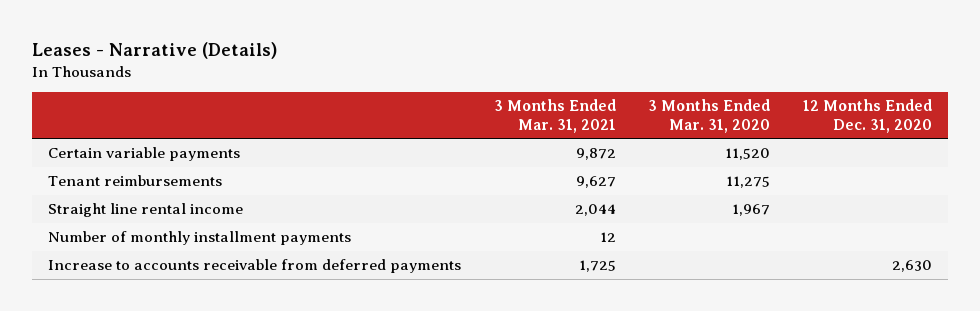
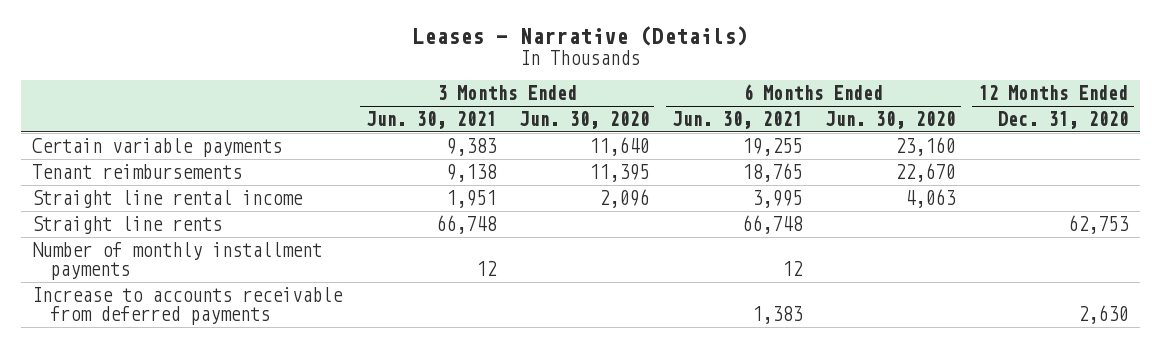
- | 3 Months Ended Mar. 31, 2021 | 3 Months Ended Mar. 31, 2020 | 12 Months Ended Dec. 31, 2020
+ | 3 Months Ended Jun. 30, 2021 | 3 Months Ended Jun. 30, 2020 | 6 Months Ended Jun. 30, 2021 | 6 Months Ended Jun. 30, 2020 | 12 Months Ended Dec. 31, 2020
+ Straight line rents | 66,748 | | 66,748 | | 62,753

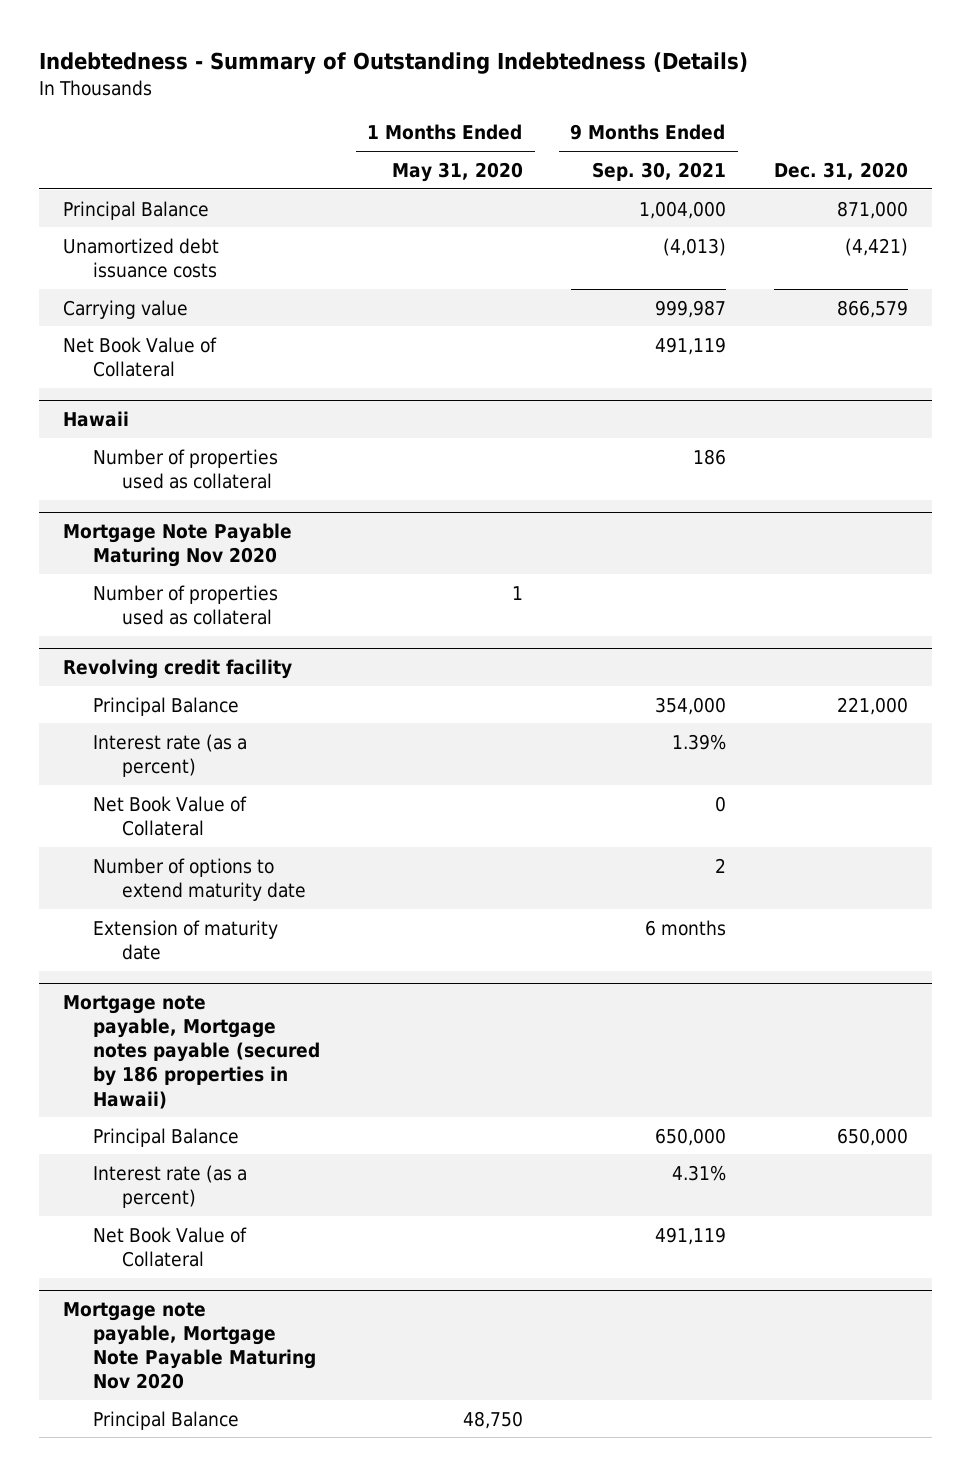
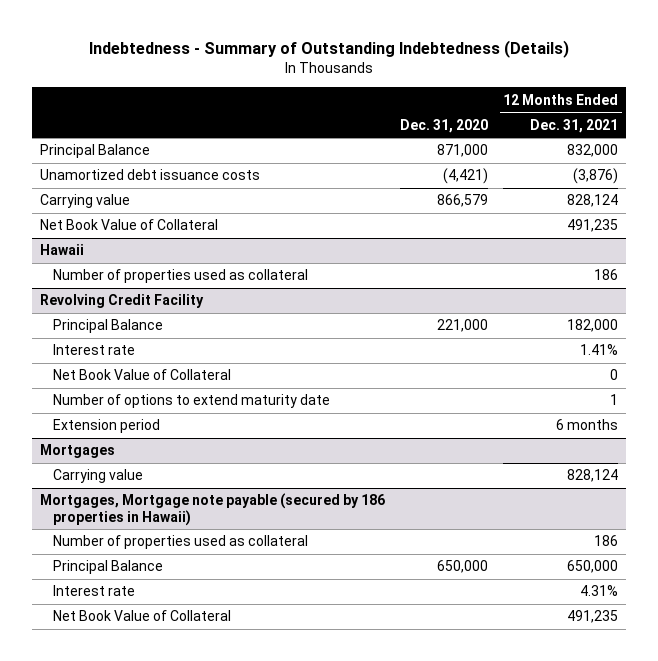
- | 1 Months Ended May 31, 2020 | 9 Months Ended Sep. 30, 2021 | Dec. 31, 2020
+ | Dec. 31, 2020 | 12 Months Ended Dec. 31, 2021
- Mortgage Note Payable Maturing Nov 2020
- Number of properties used as collateral | 1 | |
- Revolving credit facility
+ Revolving Credit Facility
- Interest rate (as a percent) | | 1.39% |
+ Interest rate | | 1.41%
- Extension of maturity date | | 6 months |
- Mortgage note payable, Mortgage notes payable (secured by 186 properties in Hawaii)
+ Extension period | | 6 months
+ Mortgages
+ Carrying value | | 828,124
+ Mortgages, Mortgage note payable (secured by 186 properties in Hawaii)
+ Number of properties used as collateral | | 186
- Interest rate (as a percent) | | 4.31% |
+ Interest rate | | 4.31%
- Mortgage note payable, Mortgage Note Payable Maturing Nov 2020
- Principal Balance | 48,750 | |

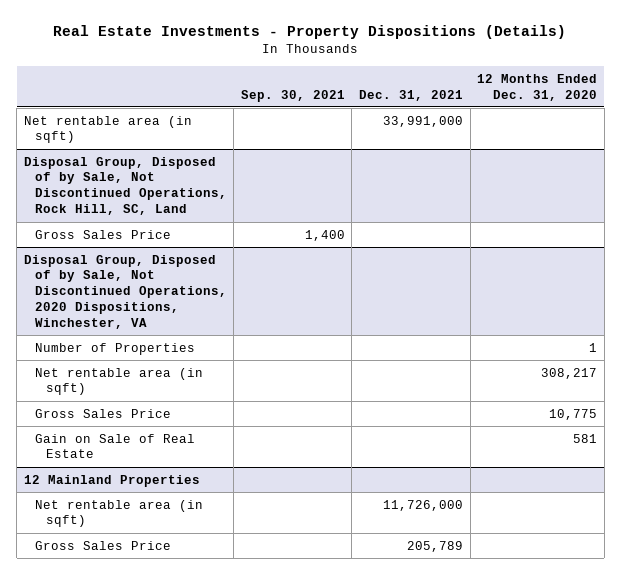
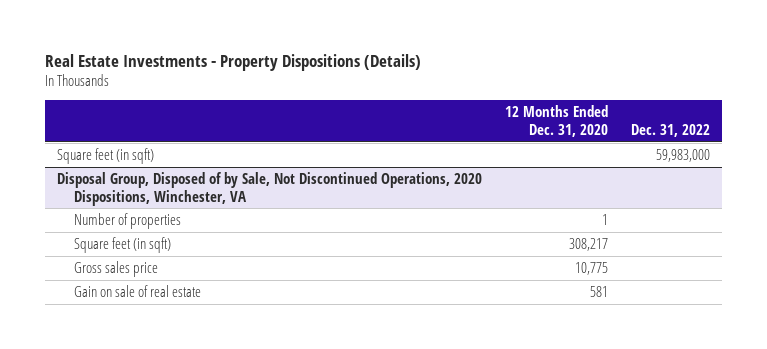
- | Sep. 30, 2021 | Dec. 31, 2021 | 12 Months Ended Dec. 31, 2020
+ | 12 Months Ended Dec. 31, 2020 | Dec. 31, 2022
- Net rentable area (in sqft) | | 33,991,000 |
- Disposal Group, Disposed of by Sale, Not Discontinued Operations, Rock Hill, SC, Land
- Gross Sales Price | 1,400 | |
+ Square feet (in sqft) | | 59,983,000
@ Disposal Group, Disposed of by Sale, Not Discontinued Operations, 2020 Dispositions, Winchester, VA
- Number of Properties | | | 1
- Net rentable area (in sqft) | | | 308,217
- Gross Sales Price | | | 10,775
- Gain on Sale of Real Estate | | | 581
- 12 Mainland Properties
- Net rentable area (in sqft) | | 11,726,000 |
- Gross Sales Price | | 205,789 |
@ Disposal Group, Disposed of by Sale, Not Discontinued Operations, 2020 Dispositions, Winchester, VA
+ Number of properties | 1 |
+ Square feet (in sqft) | 308,217 |
+ Gross sales price | 10,775 |
+ Gain on sale of real estate | 581 |

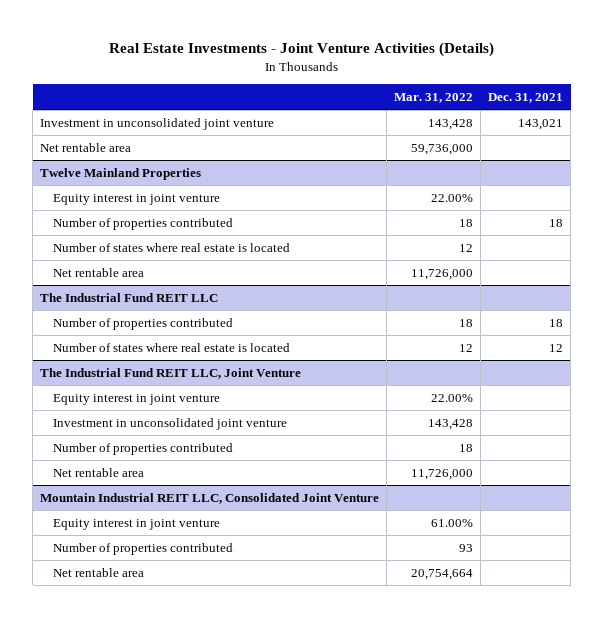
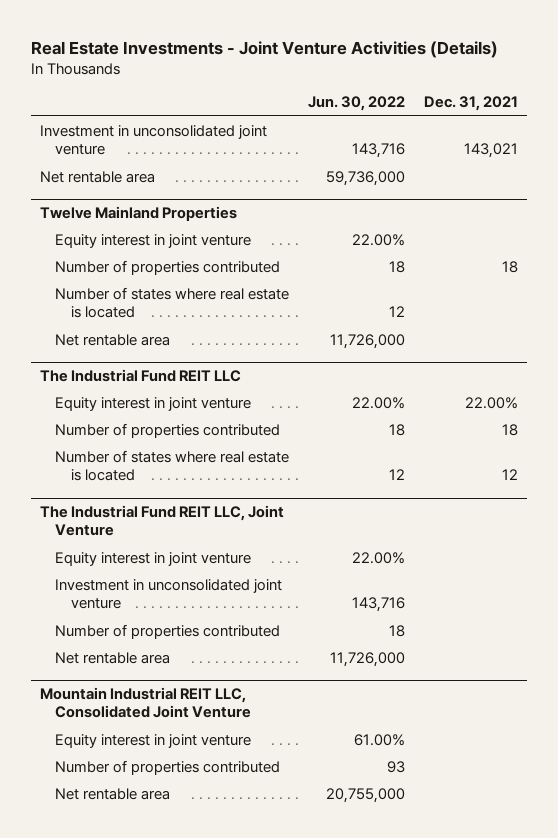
- | Mar. 31, 2022 | Dec. 31, 2021
+ | Jun. 30, 2022 | Dec. 31, 2021
@ The Industrial Fund REIT LLC
+ Equity interest in joint venture | 22.00% | 22.00%

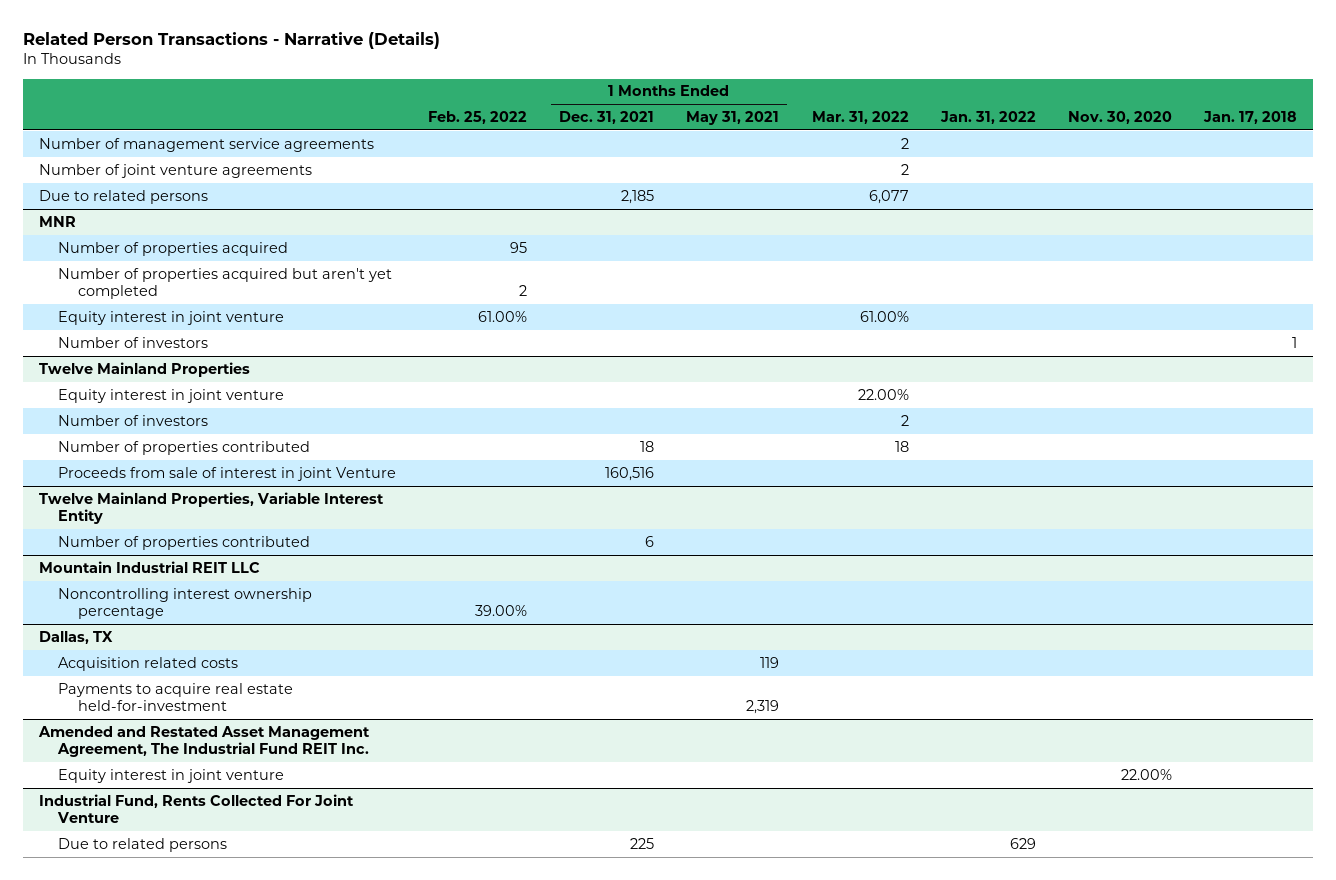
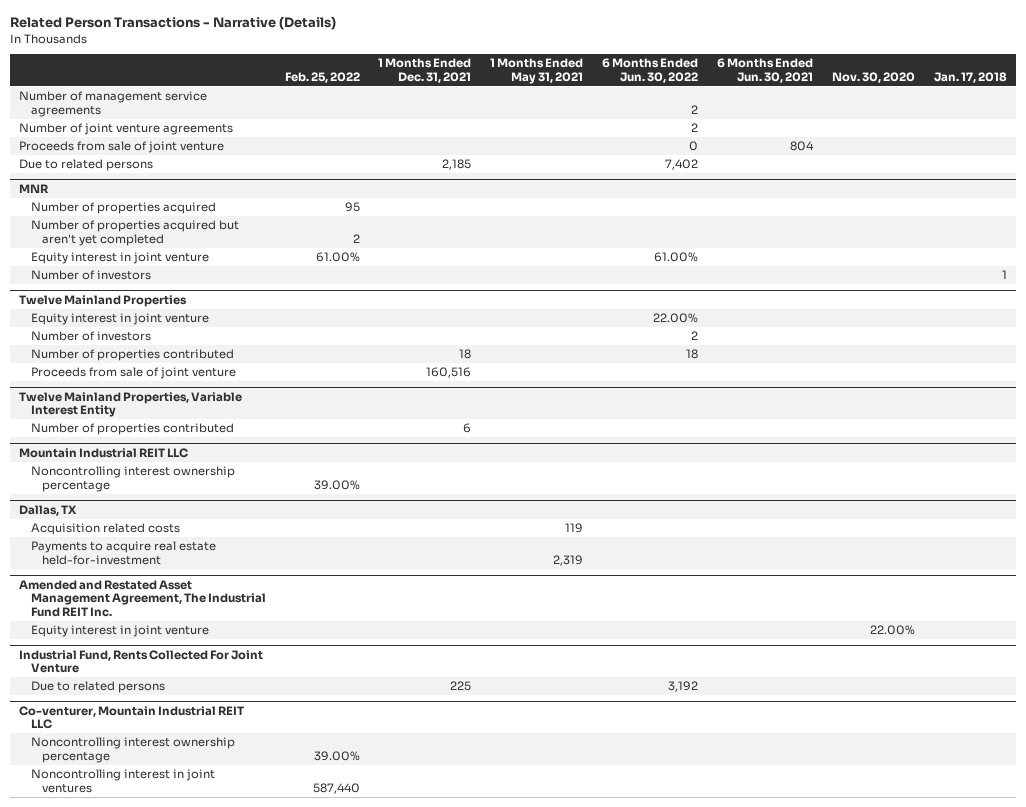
- | Feb. 25, 2022 | 1 Months Ended Dec. 31, 2021 | 1 Months Ended May 31, 2021 | Mar. 31, 2022 | Jan. 31, 2022 | Nov. 30, 2020 | Jan. 17, 2018
+ | Feb. 25, 2022 | 1 Months Ended Dec. 31, 2021 | 1 Months Ended May 31, 2021 | 6 Months Ended Jun. 30, 2022 | 6 Months Ended Jun. 30, 2021 | Nov. 30, 2020 | Jan. 17, 2018
+ Proceeds from sale of joint venture | | | | 0 | 804 | |
@ Twelve Mainland Properties
- Proceeds from sale of interest in joint Venture | | 160,516 | | | | |
+ Proceeds from sale of joint venture | | 160,516 | | | | |
+ Co-venturer, Mountain Industrial REIT LLC
+ Noncontrolling interest ownership percentage | 39.00% | | | | | |
+ Noncontrolling interest in joint ventures | 587,440 | | | | | |

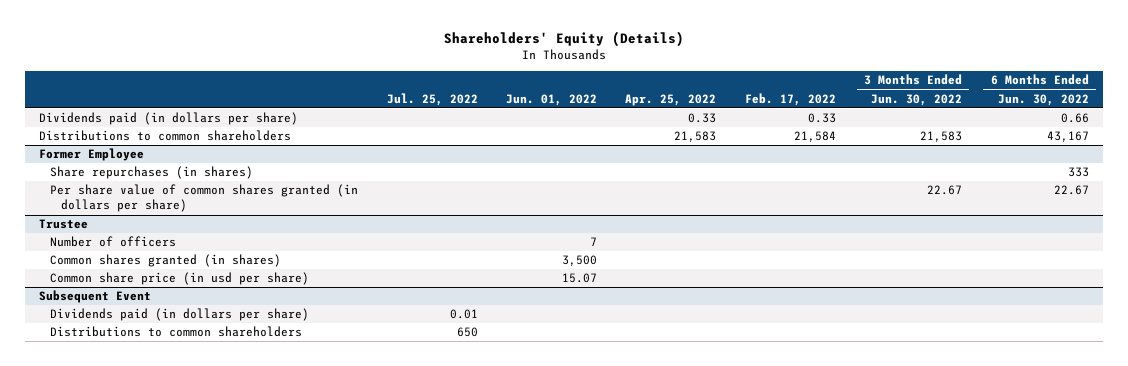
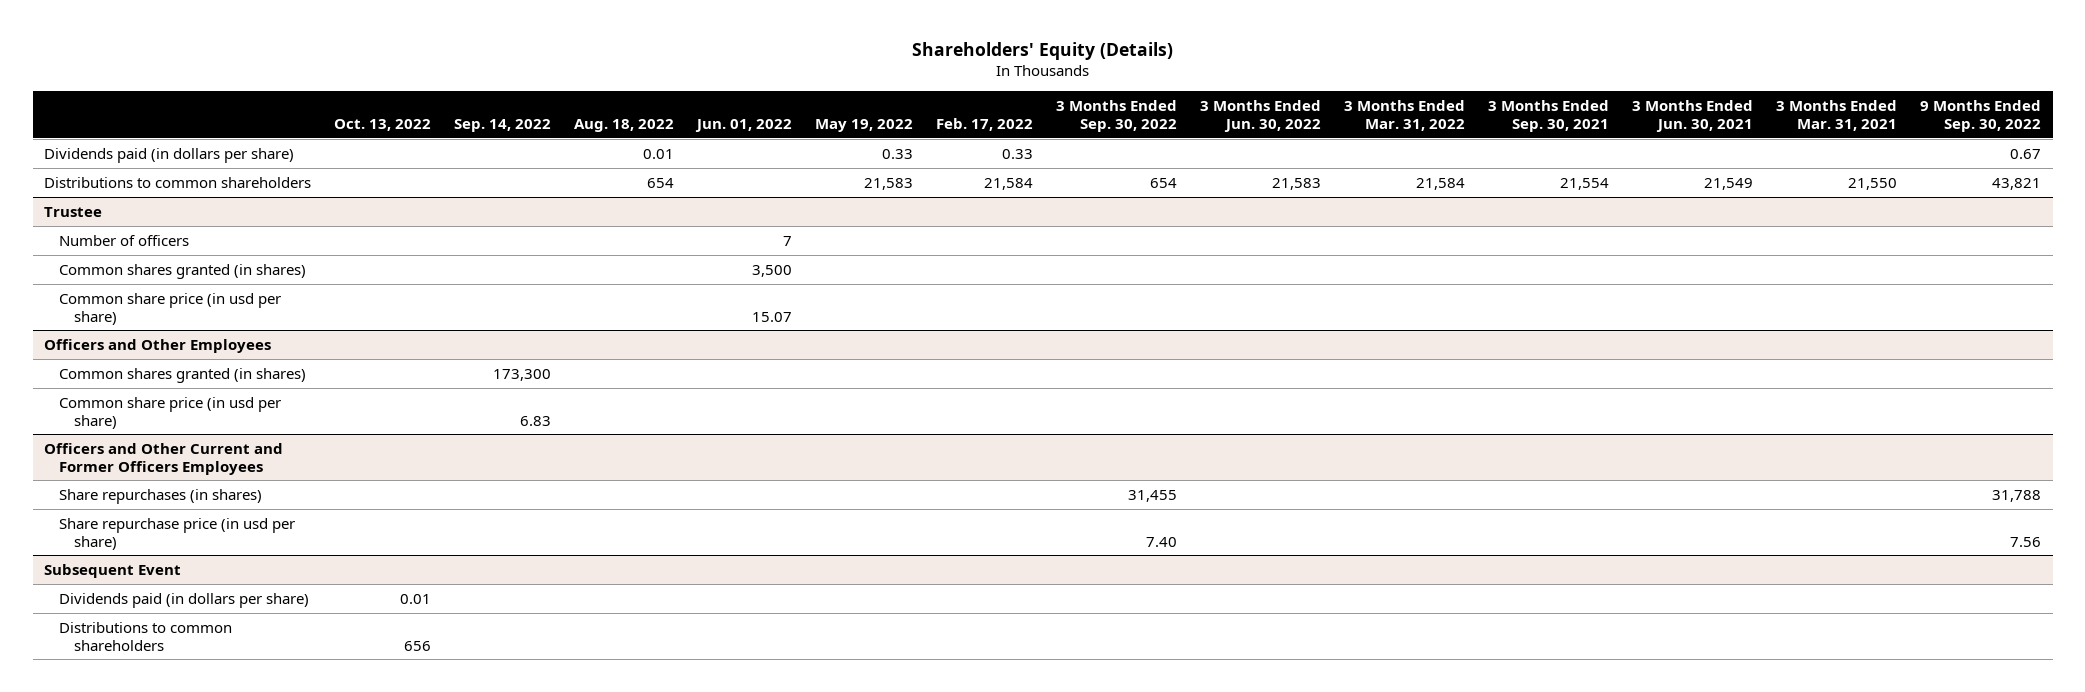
- | Jul. 25, 2022 | Jun. 01, 2022 | Apr. 25, 2022 | Feb. 17, 2022 | 3 Months Ended Jun. 30, 2022 | 6 Months Ended Jun. 30, 2022
+ | Oct. 13, 2022 | Sep. 14, 2022 | Aug. 18, 2022 | Jun. 01, 2022 | May 19, 2022 | Feb. 17, 2022 | 3 Months Ended Sep. 30, 2022 | 3 Months Ended Jun. 30, 2022 | 3 Months Ended Mar. 31, 2022 | 3 Months Ended Sep. 30, 2021 | 3 Months Ended Jun. 30, 2021 | 3 Months Ended Mar. 31, 2021 | 9 Months Ended Sep. 30, 2022
- Former Employee
- Share repurchases (in shares) | | | | | | 333
- Per share value of common shares granted (in dollars per share) | | | | | 22.67 | 22.67
+ Officers and Other Employees
+ Common shares granted (in shares) | | 173,300 | | | | | | | | | | |
+ Common share price (in usd per share) | | 6.83 | | | | | | | | | | |
+ Officers and Other Current and Former Officers Employees
+ Share repurchases (in shares) | | | | | | | 31,455 | | | | | | 31,788
+ Share repurchase price (in usd per share) | | | | | | | 7.40 | | | | | | 7.56

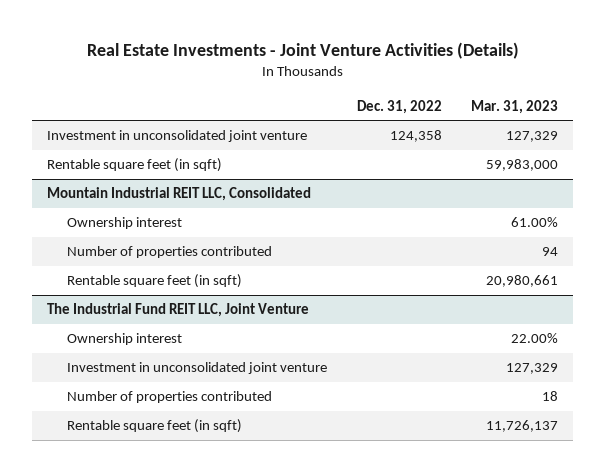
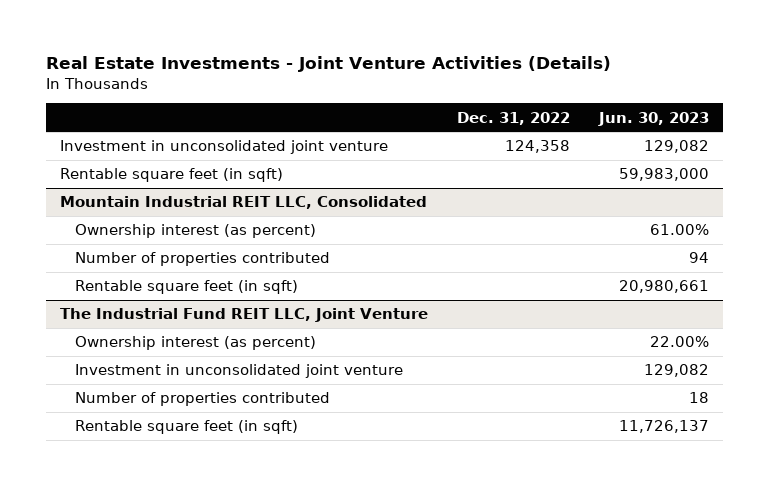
- | Dec. 31, 2022 | Mar. 31, 2023
+ | Dec. 31, 2022 | Jun. 30, 2023
@ Mountain Industrial REIT LLC, Consolidated
- Ownership interest | | 61.00%
+ Ownership interest (as percent) | | 61.00%
@ The Industrial Fund REIT LLC, Joint Venture
- Ownership interest | | 22.00%
+ Ownership interest (as percent) | | 22.00%

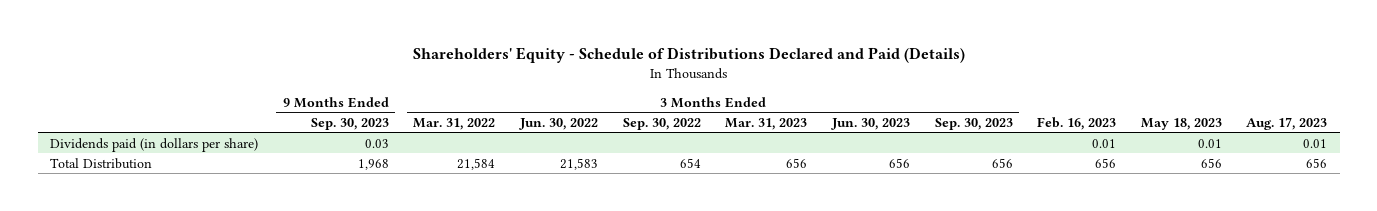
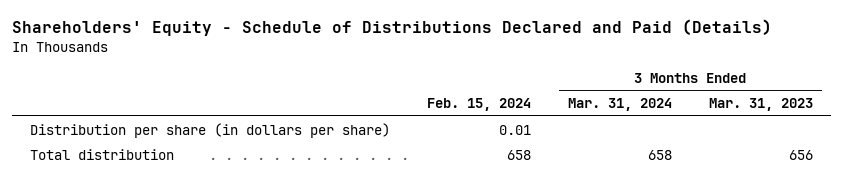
- | 9 Months Ended Sep. 30, 2023 | 3 Months Ended Mar. 31, 2022 | 3 Months Ended Jun. 30, 2022 | 3 Months Ended Sep. 30, 2022 | 3 Months Ended Mar. 31, 2023 | 3 Months Ended Jun. 30, 2023 | 3 Months Ended Sep. 30, 2023 | Feb. 16, 2023 | May 18, 2023 | Aug. 17, 2023
+ | Feb. 15, 2024 | 3 Months Ended Mar. 31, 2024 | 3 Months Ended Mar. 31, 2023
- Dividends paid (in dollars per share) | 0.03 | | | | | | | 0.01 | 0.01 | 0.01
- Total Distribution | 1,968 | 21,584 | 21,583 | 654 | 656 | 656 | 656 | 656 | 656 | 656
+ Distribution per share (in dollars per share) | 0.01 | |
+ Total distribution | 658 | 658 | 656

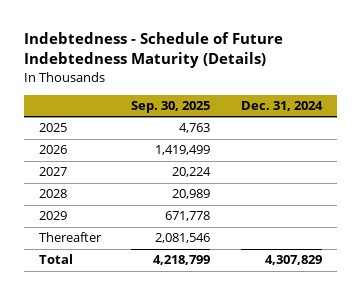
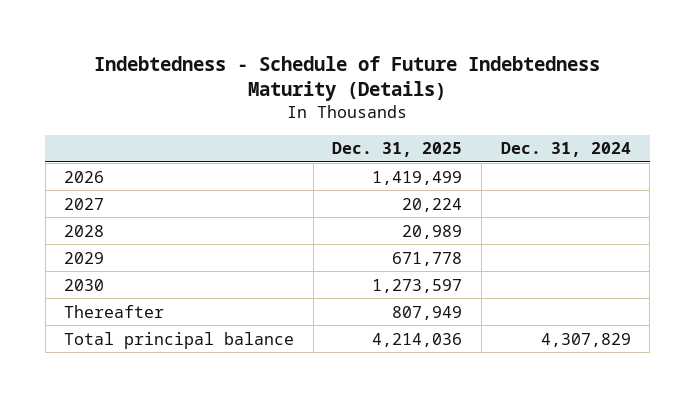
- | Sep. 30, 2025 | Dec. 31, 2024
+ | Dec. 31, 2025 | Dec. 31, 2024
- 2025 | 4,763 |
+ 2030 | 1,273,597 |
- Total | 4,218,799 | 4,307,829
+ Total principal balance | 4,214,036 | 4,307,829

